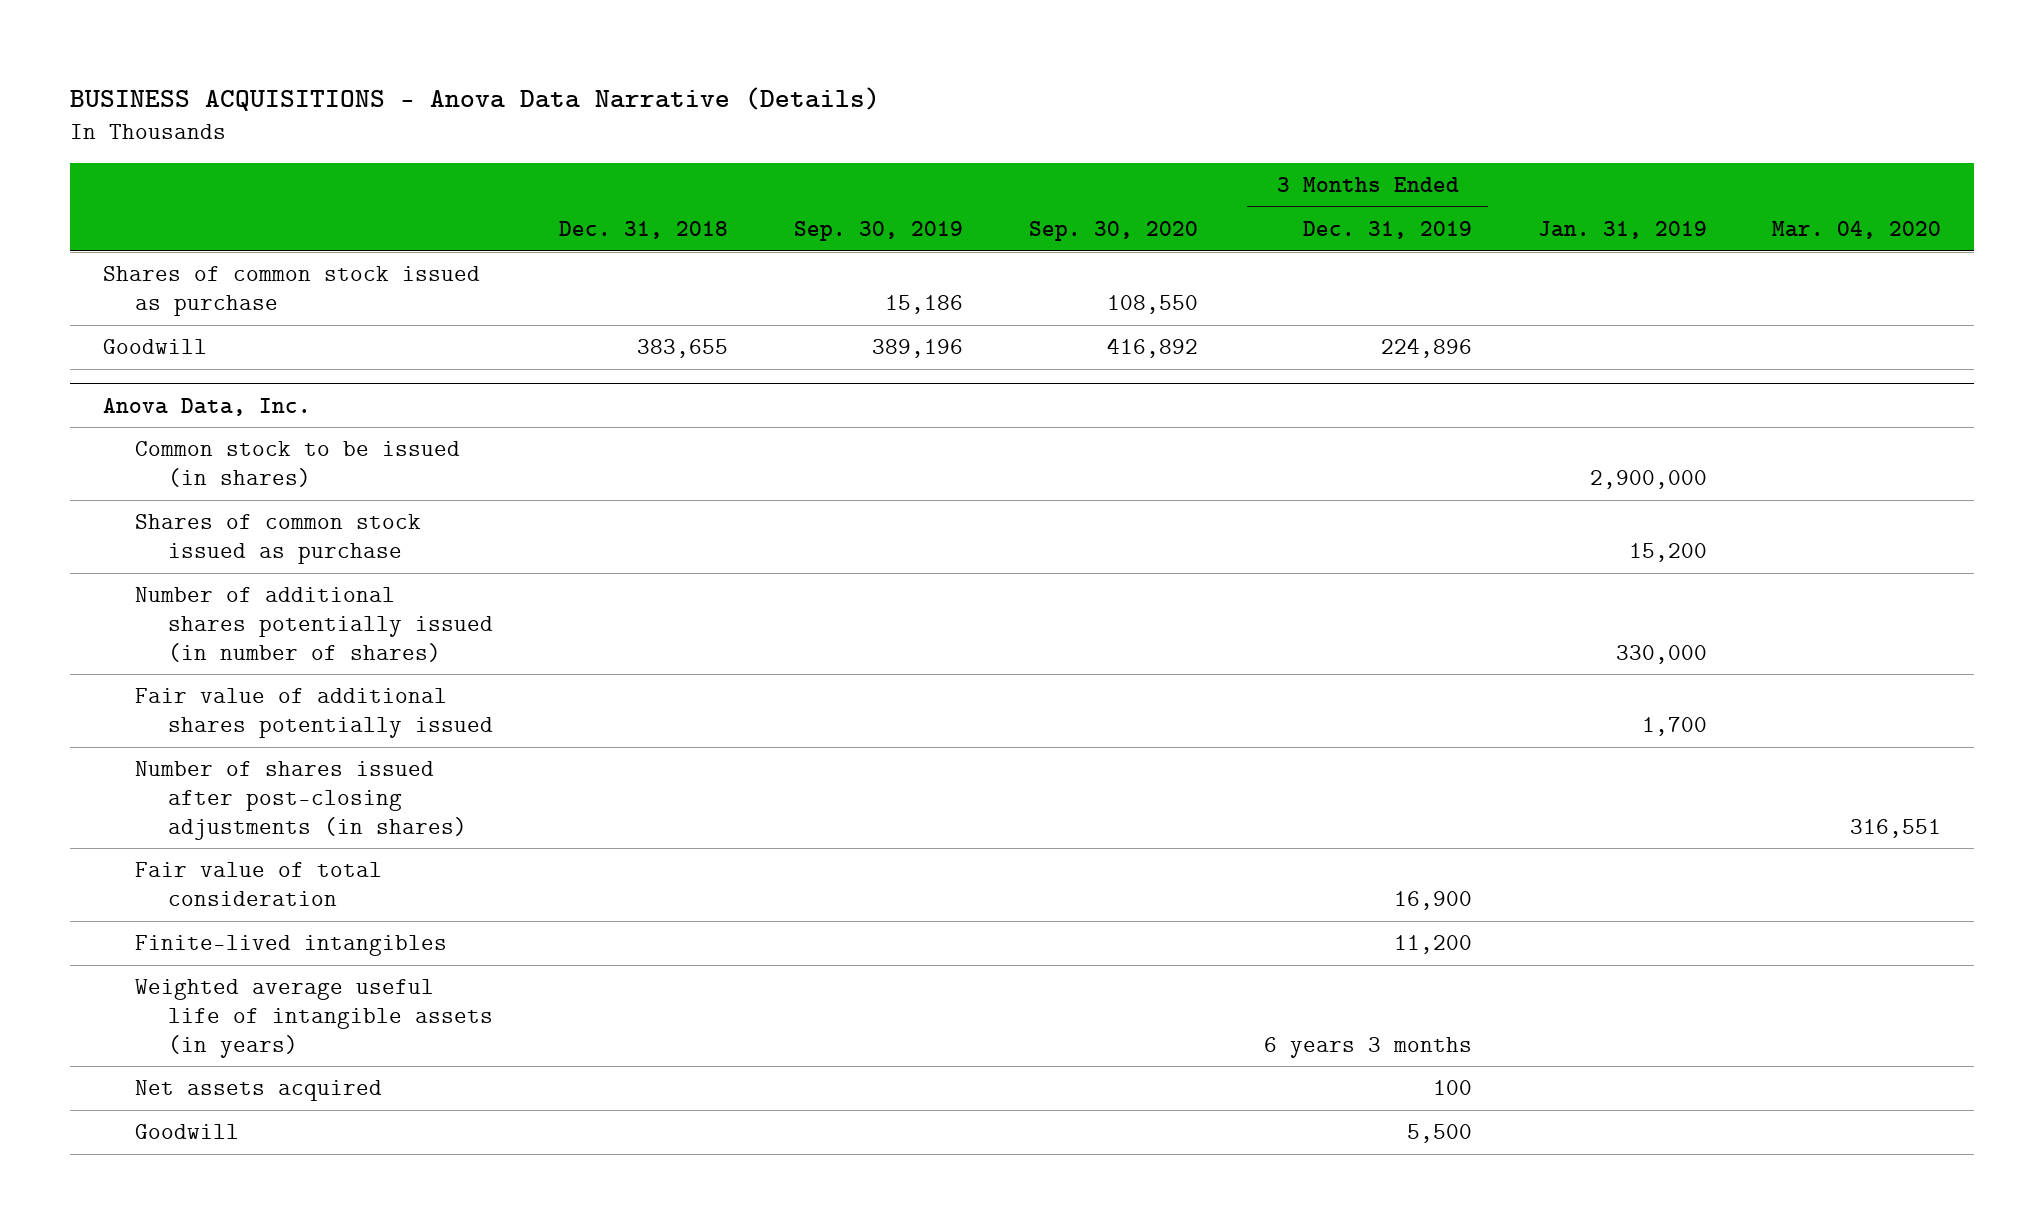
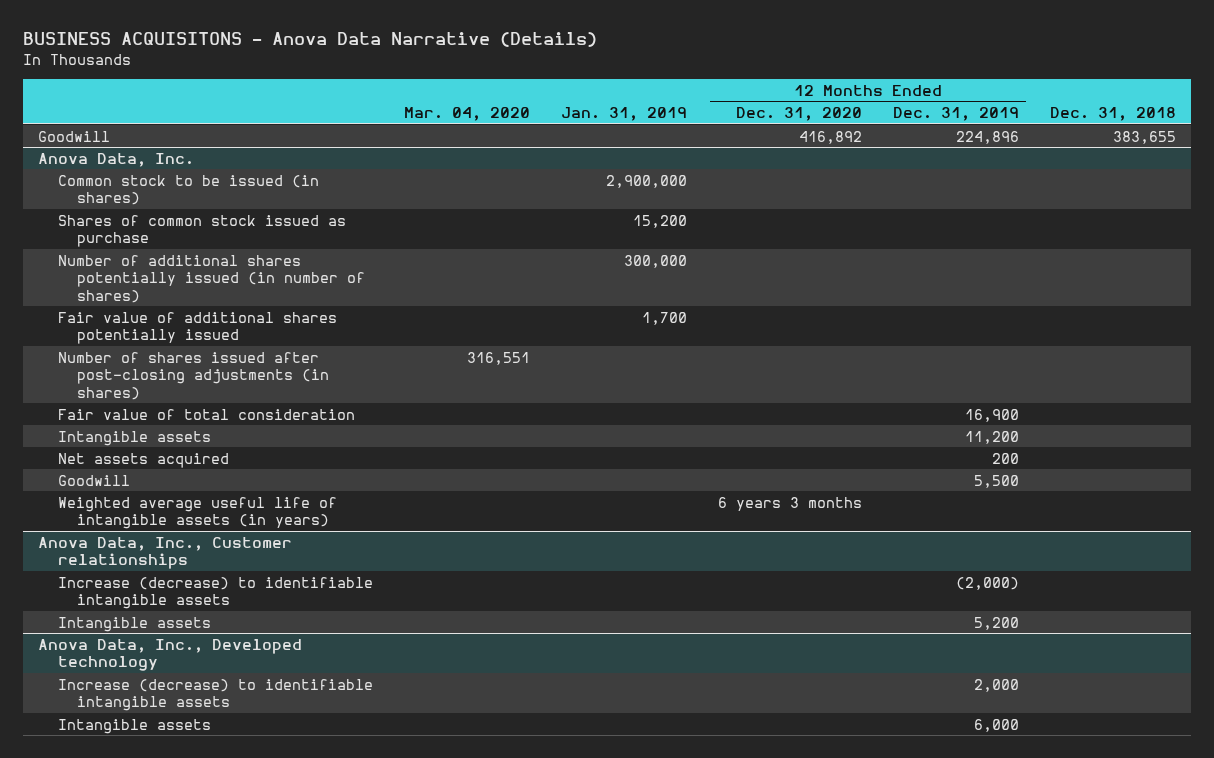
- BUSINESS ACQUISITIONS - Anova Data Narrative (Details)
+ BUSINESS ACQUISITONS - Anova Data Narrative (Details)
- | Dec. 31, 2018 | Sep. 30, 2019 | Sep. 30, 2020 | 3 Months Ended Dec. 31, 2019 | Jan. 31, 2019 | Mar. 04, 2020
+ | Mar. 04, 2020 | Jan. 31, 2019 | 12 Months Ended Dec. 31, 2020 | 12 Months Ended Dec. 31, 2019 | Dec. 31, 2018
- Shares of common stock issued as purchase | | 15,186 | 108,550 | | |
@ Anova Data, Inc.
- Number of additional shares potentially issued (in number of shares) | | | | | 330,000 |
+ Number of additional shares potentially issued (in number of shares) | | 300,000 | | |
- Finite-lived intangibles | | | | 11,200 | |
+ Intangible assets | | | | 11,200 |
moved down: Weighted average useful life of intangible assets (in years) | | | 6 years 3 months | |
+ Anova Data, Inc., Customer relationships
+ Increase (decrease) to identifiable intangible assets | | | | (2,000) |
+ Intangible assets | | | | 5,200 |
+ Anova Data, Inc., Developed technology
+ Increase (decrease) to identifiable intangible assets | | | | 2,000 |
+ Intangible assets | | | | 6,000 |

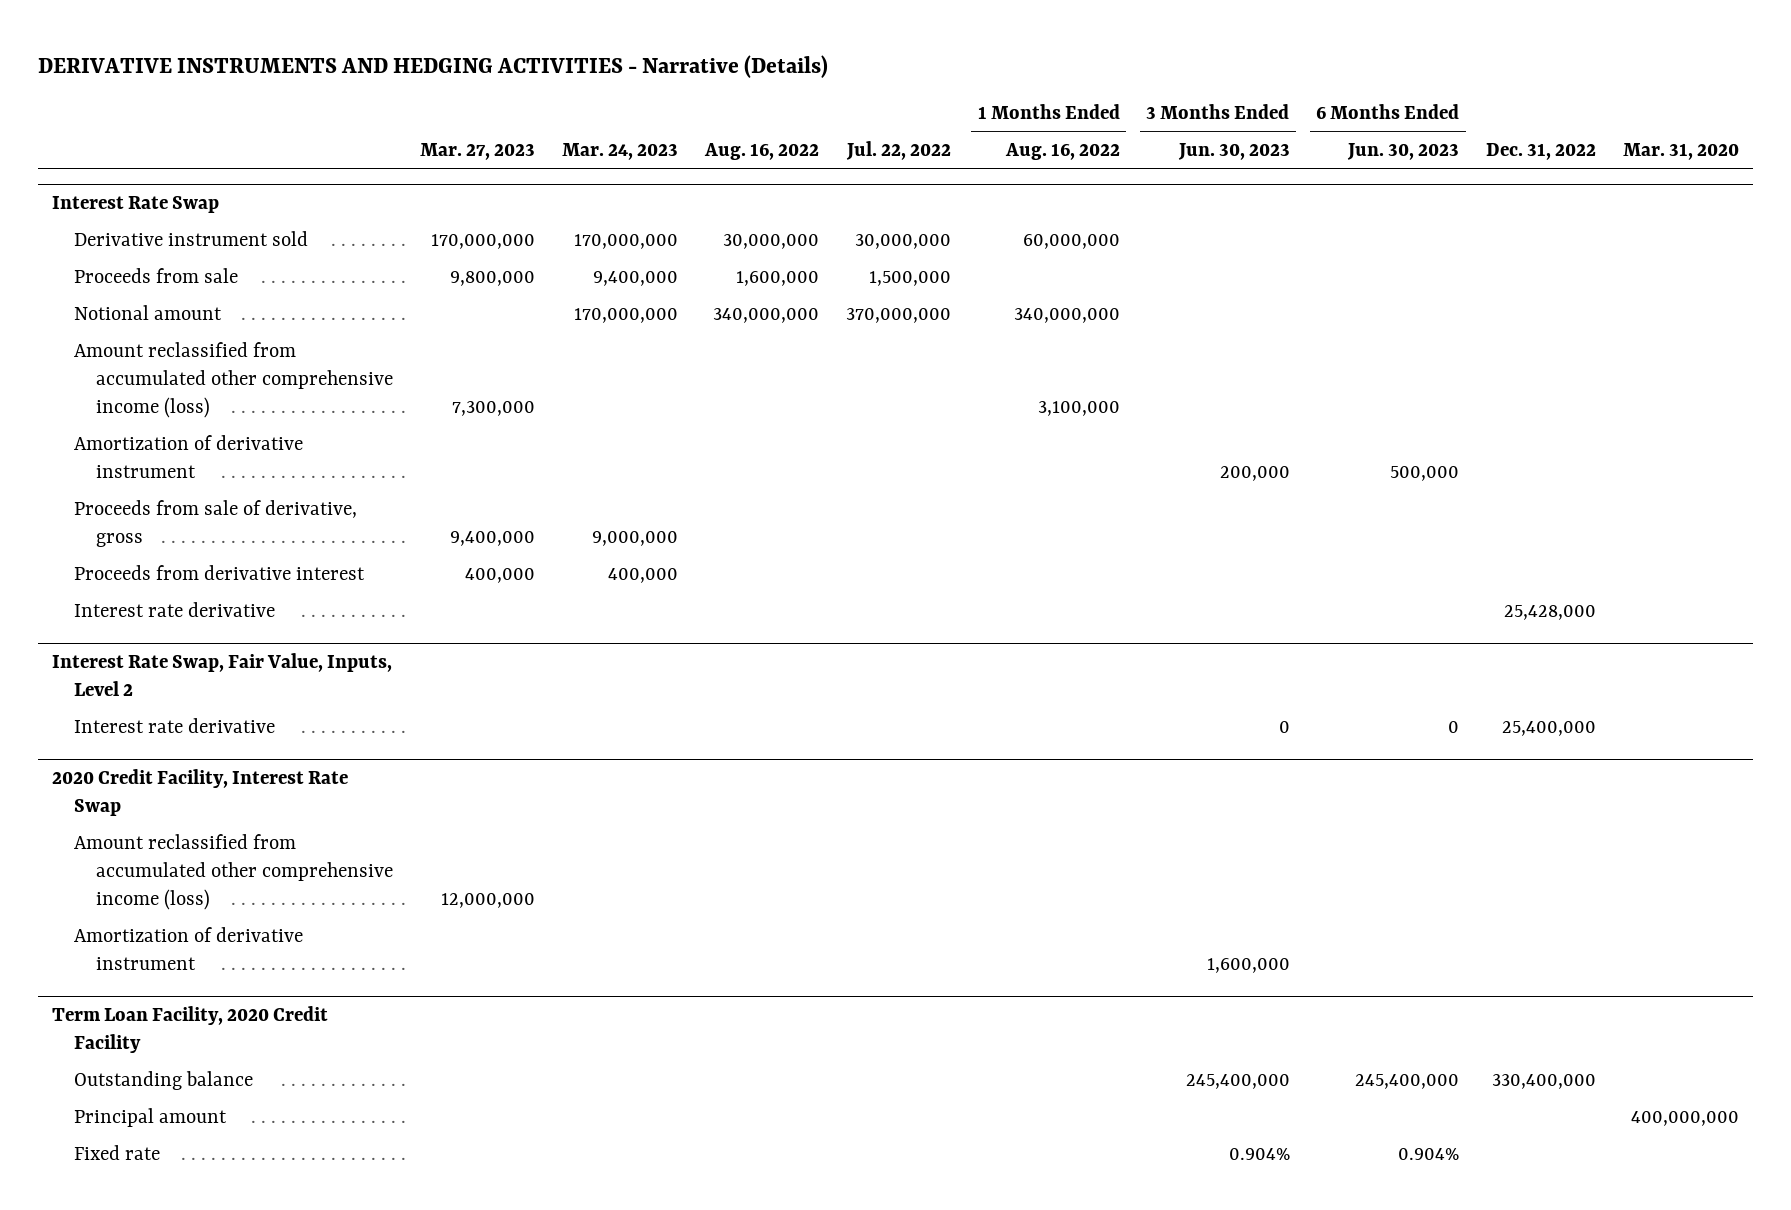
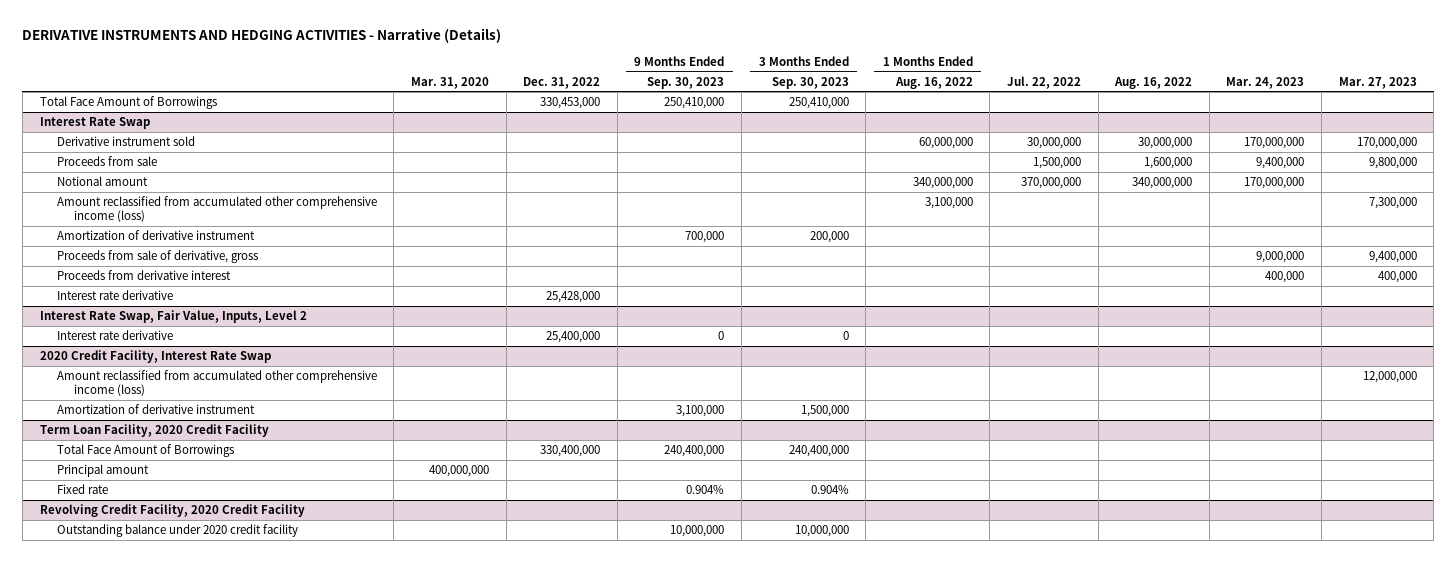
- | Mar. 27, 2023 | Mar. 24, 2023 | Aug. 16, 2022 | Jul. 22, 2022 | 1 Months Ended Aug. 16, 2022 | 3 Months Ended Jun. 30, 2023 | 6 Months Ended Jun. 30, 2023 | Dec. 31, 2022 | Mar. 31, 2020
+ | Mar. 31, 2020 | Dec. 31, 2022 | 9 Months Ended Sep. 30, 2023 | 3 Months Ended Sep. 30, 2023 | 1 Months Ended Aug. 16, 2022 | Jul. 22, 2022 | Aug. 16, 2022 | Mar. 24, 2023 | Mar. 27, 2023
+ Total Face Amount of Borrowings | | 330,453,000 | 250,410,000 | 250,410,000 | | | | |
@ Term Loan Facility, 2020 Credit Facility
- Outstanding balance | | | | | | 245,400,000 | 245,400,000 | 330,400,000 |
+ Total Face Amount of Borrowings | | 330,400,000 | 240,400,000 | 240,400,000 | | | | |
+ Revolving Credit Facility, 2020 Credit Facility
+ Outstanding balance under 2020 credit facility | | | 10,000,000 | 10,000,000 | | | | |

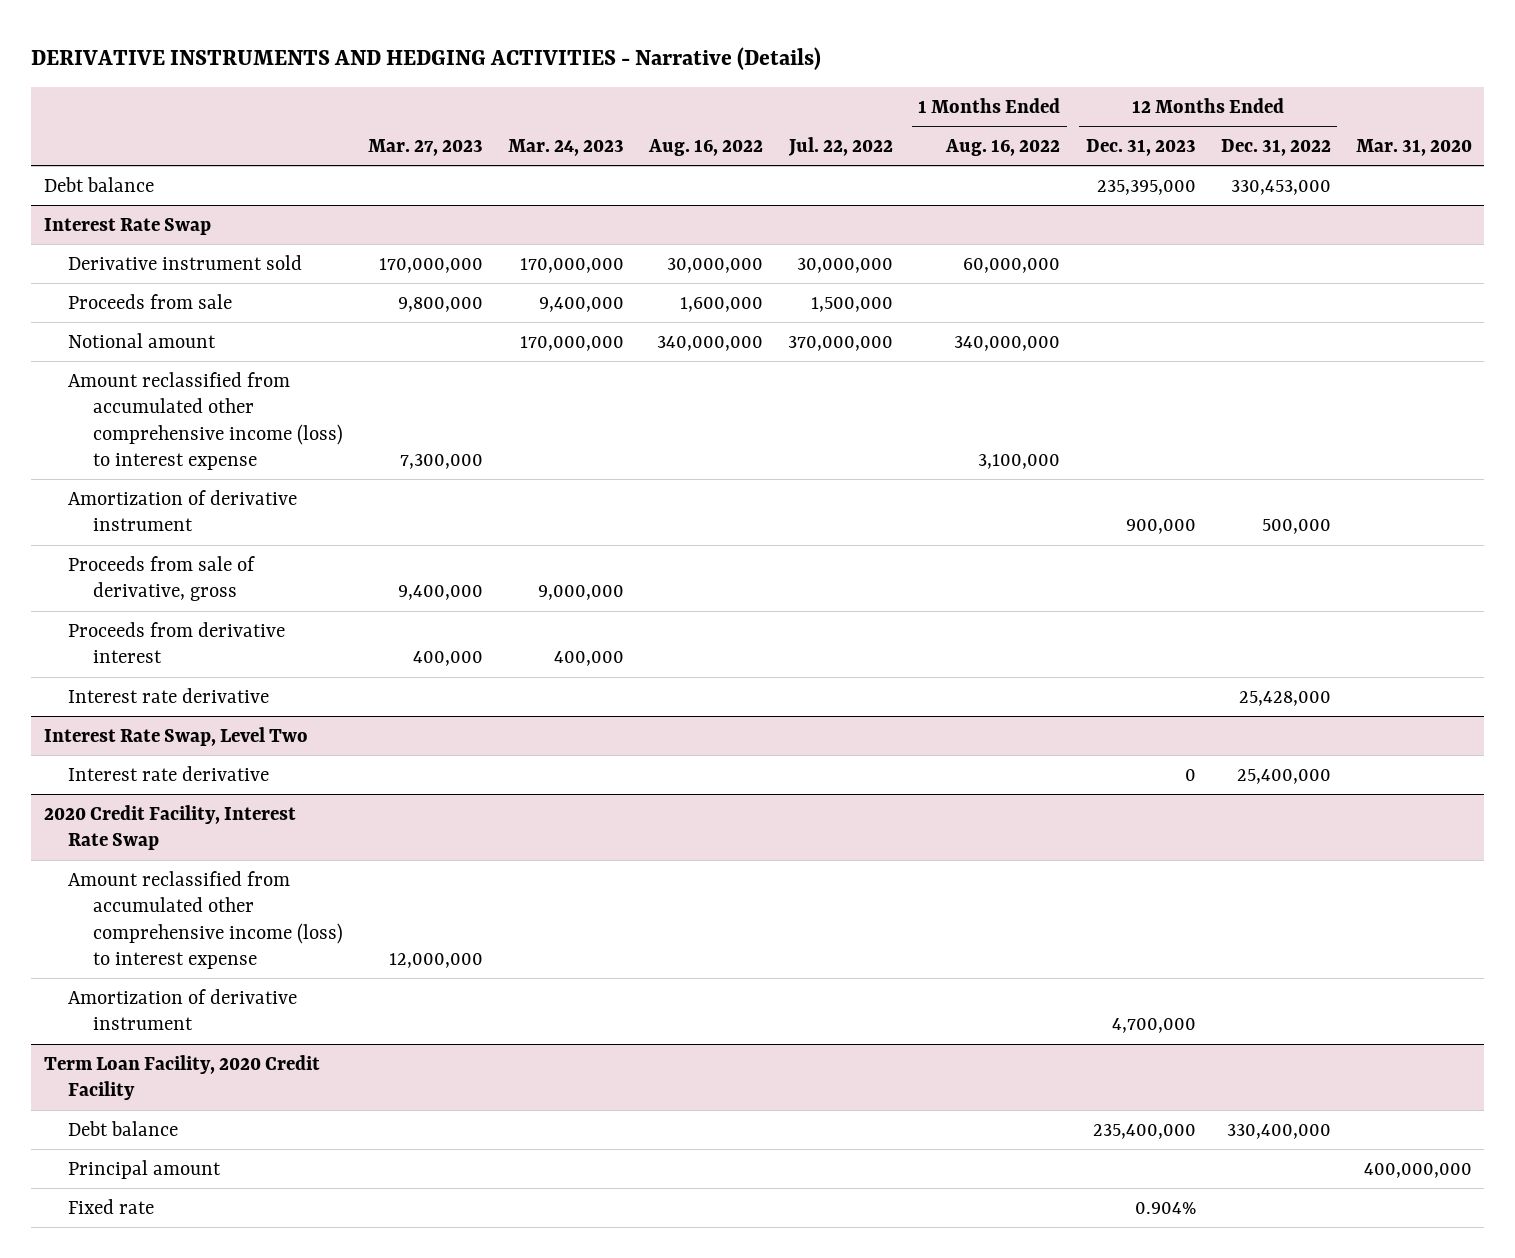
- | Mar. 31, 2020 | Dec. 31, 2022 | 9 Months Ended Sep. 30, 2023 | 3 Months Ended Sep. 30, 2023 | 1 Months Ended Aug. 16, 2022 | Jul. 22, 2022 | Aug. 16, 2022 | Mar. 24, 2023 | Mar. 27, 2023
+ | Mar. 27, 2023 | Mar. 24, 2023 | Aug. 16, 2022 | Jul. 22, 2022 | 1 Months Ended Aug. 16, 2022 | 12 Months Ended Dec. 31, 2023 | 12 Months Ended Dec. 31, 2022 | Mar. 31, 2020
- Total Face Amount of Borrowings | | 330,453,000 | 250,410,000 | 250,410,000 | | | | |
+ Debt balance | | | | | | 235,395,000 | 330,453,000 |
@ Interest Rate Swap
- Amount reclassified from accumulated other comprehensive income (loss) | | | | | 3,100,000 | | | | 7,300,000
+ Amount reclassified from accumulated other comprehensive income (loss) to interest expense | 7,300,000 | | | | 3,100,000 | | |
- Interest Rate Swap, Fair Value, Inputs, Level 2
- Interest rate derivative | | 25,400,000 | 0 | 0 | | | | |
+ Interest Rate Swap, Level Two
+ Interest rate derivative | | | | | | 0 | 25,400,000 |
@ 2020 Credit Facility, Interest Rate Swap
- Amount reclassified from accumulated other comprehensive income (loss) | | | | | | | | | 12,000,000
+ Amount reclassified from accumulated other comprehensive income (loss) to interest expense | 12,000,000 | | | | | | |
@ Term Loan Facility, 2020 Credit Facility
- Total Face Amount of Borrowings | | 330,400,000 | 240,400,000 | 240,400,000 | | | | |
+ Debt balance | | | | | | 235,400,000 | 330,400,000 |
- Revolving Credit Facility, 2020 Credit Facility
- Outstanding balance under 2020 credit facility | | | 10,000,000 | 10,000,000 | | | | |

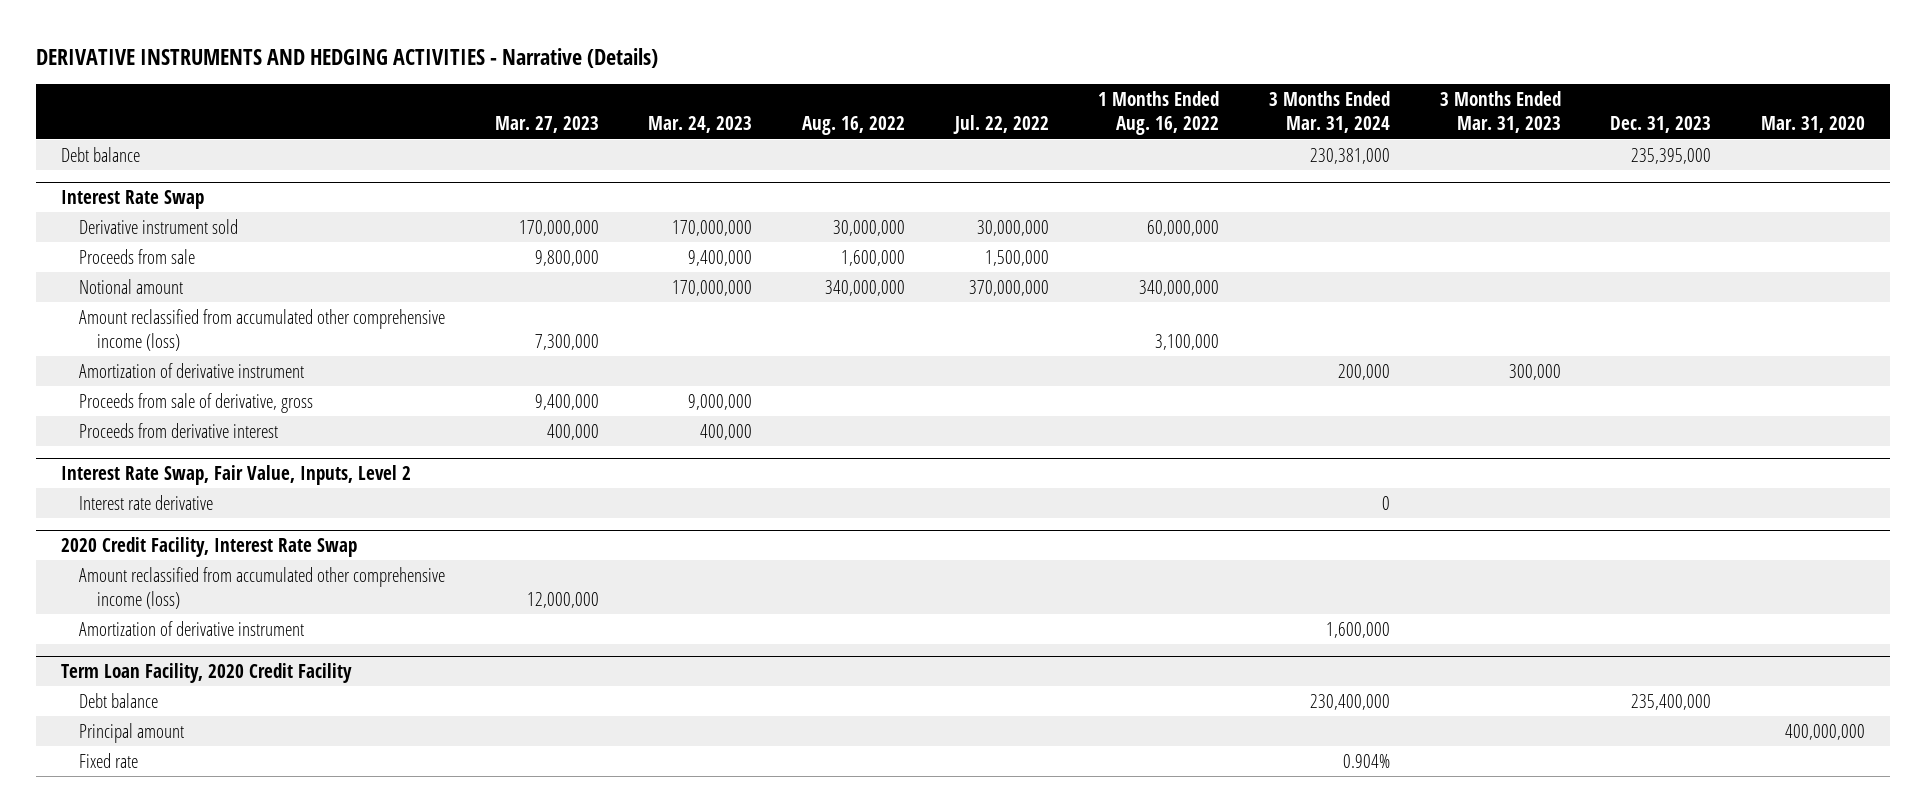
- | Mar. 27, 2023 | Mar. 24, 2023 | Aug. 16, 2022 | Jul. 22, 2022 | 1 Months Ended Aug. 16, 2022 | 12 Months Ended Dec. 31, 2023 | 12 Months Ended Dec. 31, 2022 | Mar. 31, 2020
+ | Mar. 27, 2023 | Mar. 24, 2023 | Aug. 16, 2022 | Jul. 22, 2022 | 1 Months Ended Aug. 16, 2022 | 3 Months Ended Mar. 31, 2024 | 3 Months Ended Mar. 31, 2023 | Dec. 31, 2023 | Mar. 31, 2020
@ Interest Rate Swap
- Amount reclassified from accumulated other comprehensive income (loss) to interest expense | 7,300,000 | | | | 3,100,000 | | |
+ Amount reclassified from accumulated other comprehensive income (loss) | 7,300,000 | | | | 3,100,000 | | | |
- Interest rate derivative | | | | | | | 25,428,000 |
- Interest Rate Swap, Level Two
- Interest rate derivative | | | | | | 0 | 25,400,000 |
+ Interest Rate Swap, Fair Value, Inputs, Level 2
+ Interest rate derivative | | | | | | 0 | | |
@ 2020 Credit Facility, Interest Rate Swap
- Amount reclassified from accumulated other comprehensive income (loss) to interest expense | 12,000,000 | | | | | | |
+ Amount reclassified from accumulated other comprehensive income (loss) | 12,000,000 | | | | | | | |

